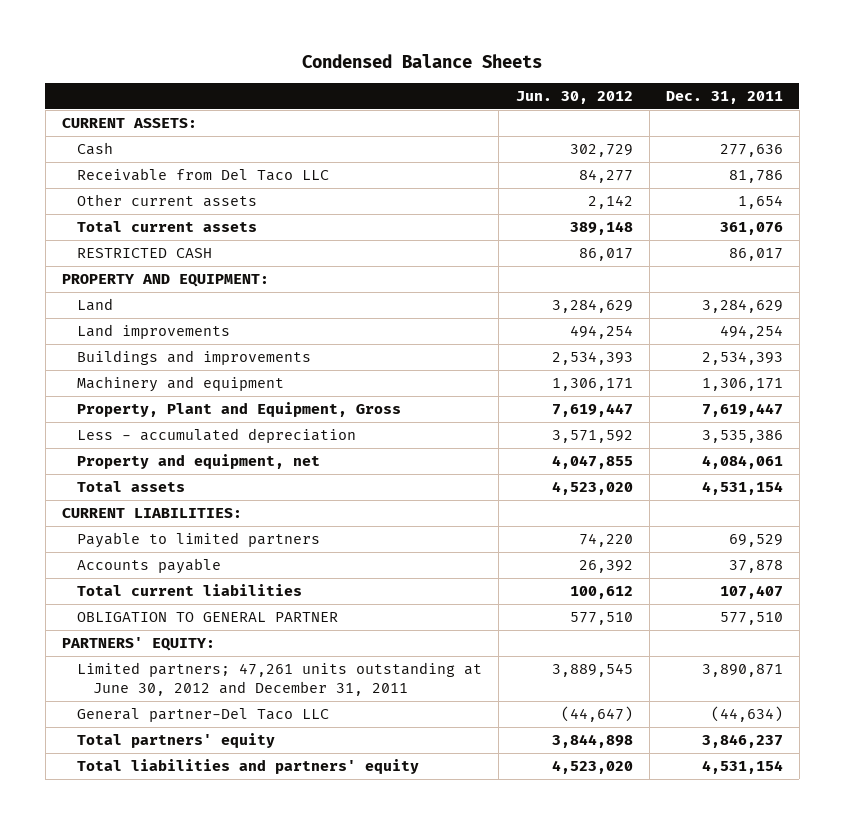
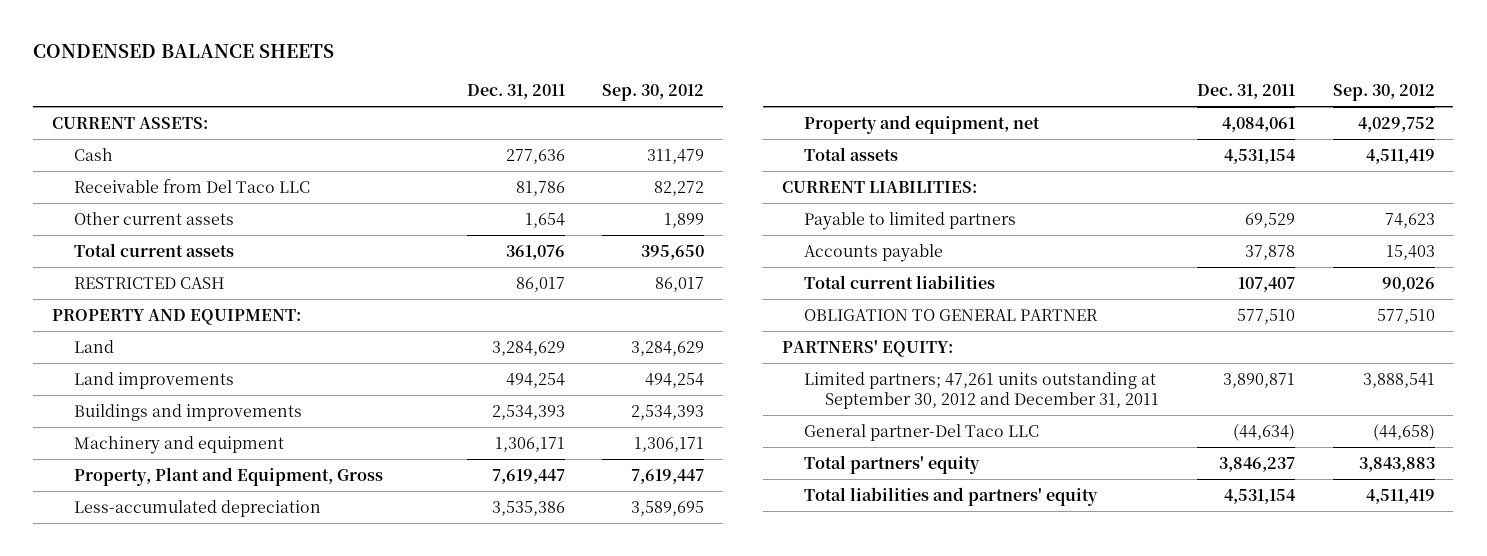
- Condensed Balance Sheets
+ CONDENSED BALANCE SHEETS
- | Jun. 30, 2012 | Dec. 31, 2011
+ | Dec. 31, 2011 | Sep. 30, 2012
- Less - accumulated depreciation | 3,571,592 | 3,535,386
+ Less-accumulated depreciation | 3,535,386 | 3,589,695
- Limited partners; 47,261 units outstanding at June 30, 2012 and December 31, 2011 | 3,889,545 | 3,890,871
+ Limited partners; 47,261 units outstanding at September 30, 2012 and December 31, 2011 | 3,890,871 | 3,888,541

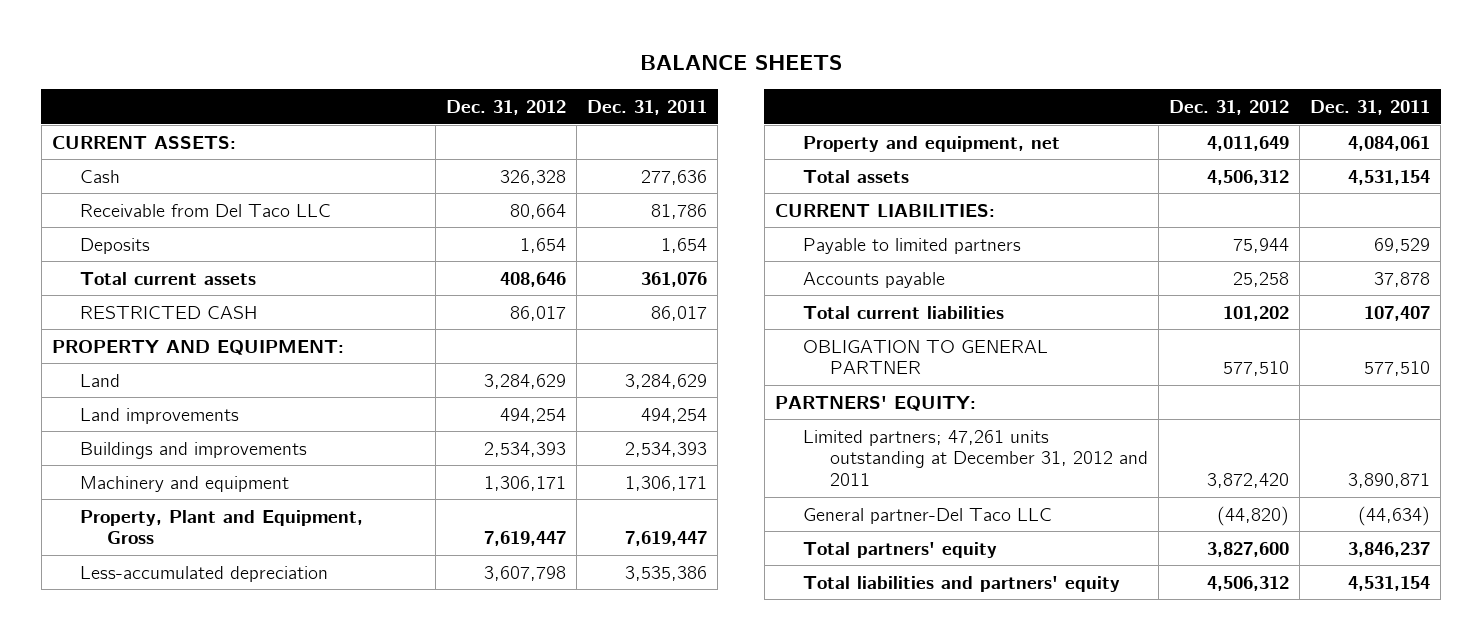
- CONDENSED BALANCE SHEETS
+ BALANCE SHEETS
- | Dec. 31, 2011 | Sep. 30, 2012
+ | Dec. 31, 2012 | Dec. 31, 2011
- Other current assets | 1,654 | 1,899
+ Deposits | 1,654 | 1,654
- Limited partners; 47,261 units outstanding at September 30, 2012 and December 31, 2011 | 3,890,871 | 3,888,541
+ Limited partners; 47,261 units outstanding at December 31, 2012 and 2011 | 3,872,420 | 3,890,871

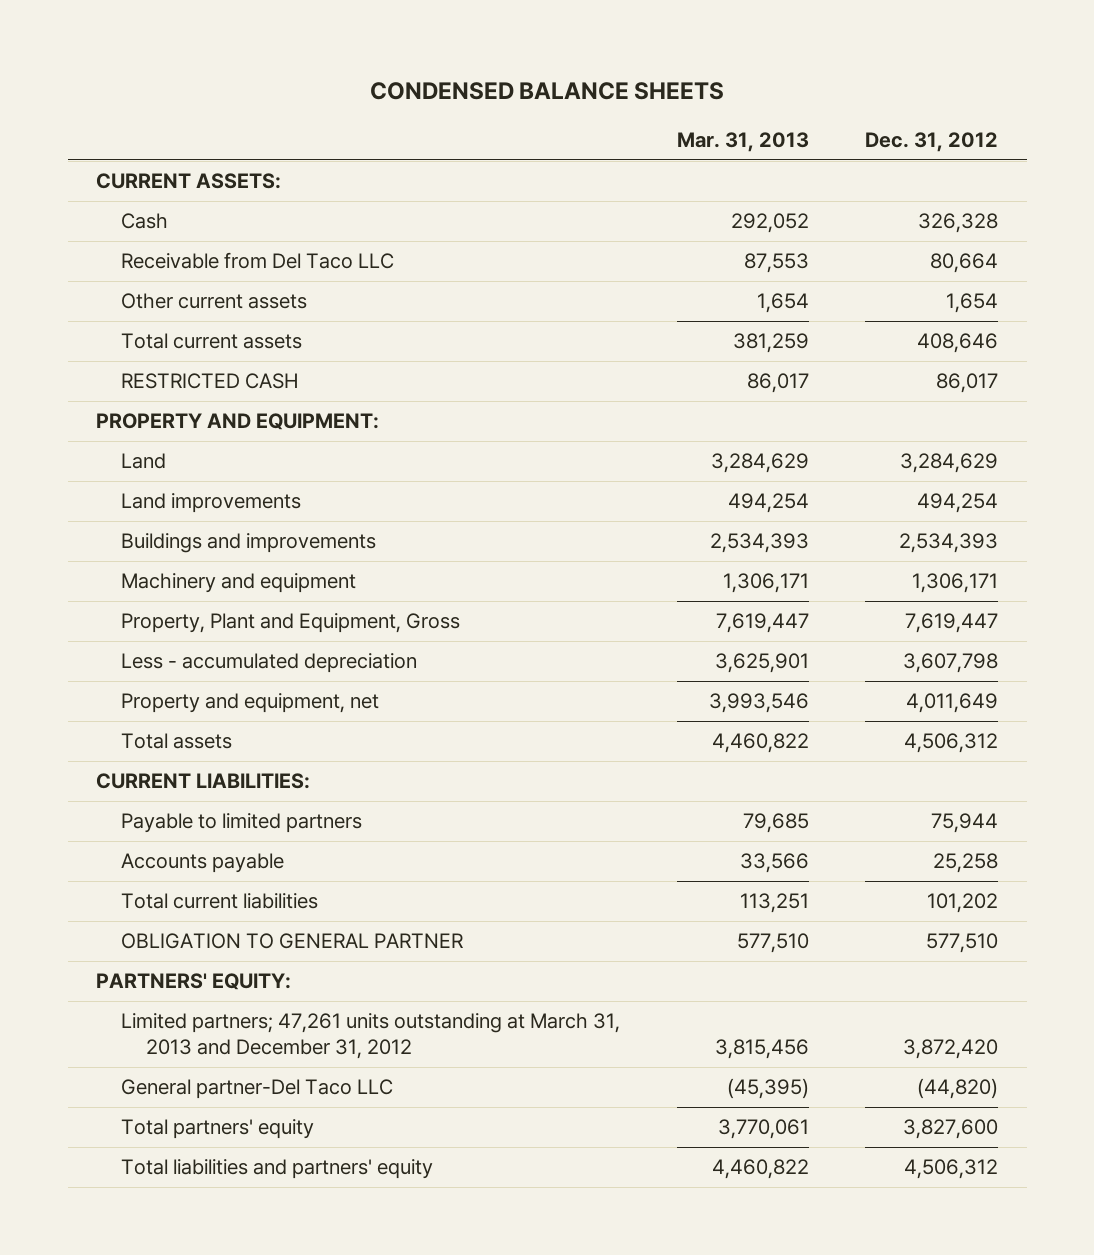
- BALANCE SHEETS
+ CONDENSED BALANCE SHEETS
- | Dec. 31, 2012 | Dec. 31, 2011
+ | Mar. 31, 2013 | Dec. 31, 2012
- Deposits | 1,654 | 1,654
+ Other current assets | 1,654 | 1,654
- Less-accumulated depreciation | 3,607,798 | 3,535,386
+ Less - accumulated depreciation | 3,625,901 | 3,607,798
- Limited partners; 47,261 units outstanding at December 31, 2012 and 2011 | 3,872,420 | 3,890,871
+ Limited partners; 47,261 units outstanding at March 31, 2013 and December 31, 2012 | 3,815,456 | 3,872,420

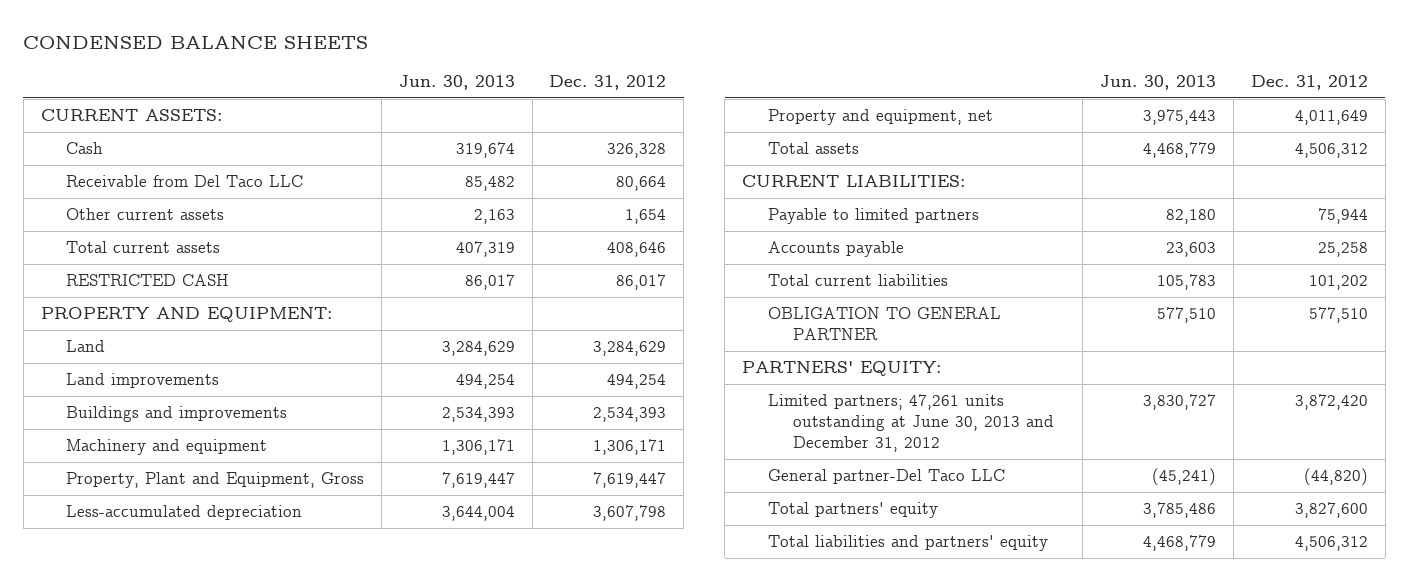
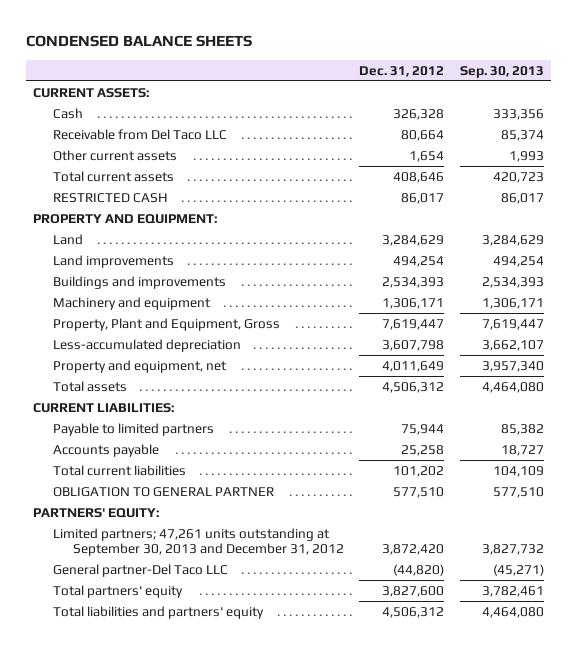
- | Jun. 30, 2013 | Dec. 31, 2012
+ | Dec. 31, 2012 | Sep. 30, 2013
- Limited partners; 47,261 units outstanding at June 30, 2013 and December 31, 2012 | 3,830,727 | 3,872,420
+ Limited partners; 47,261 units outstanding at September 30, 2013 and December 31, 2012 | 3,872,420 | 3,827,732

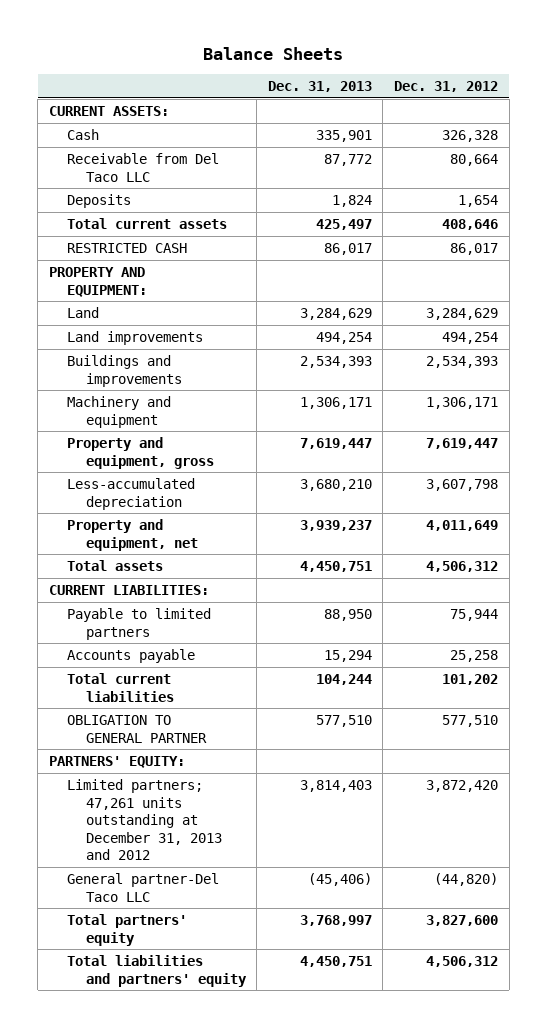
- CONDENSED BALANCE SHEETS
+ Balance Sheets
- | Dec. 31, 2012 | Sep. 30, 2013
+ | Dec. 31, 2013 | Dec. 31, 2012
- Other current assets | 1,654 | 1,993
+ Deposits | 1,824 | 1,654
- Property, Plant and Equipment, Gross | 7,619,447 | 7,619,447
+ Property and equipment, gross | 7,619,447 | 7,619,447
- Limited partners; 47,261 units outstanding at September 30, 2013 and December 31, 2012 | 3,872,420 | 3,827,732
+ Limited partners; 47,261 units outstanding at December 31, 2013 and 2012 | 3,814,403 | 3,872,420

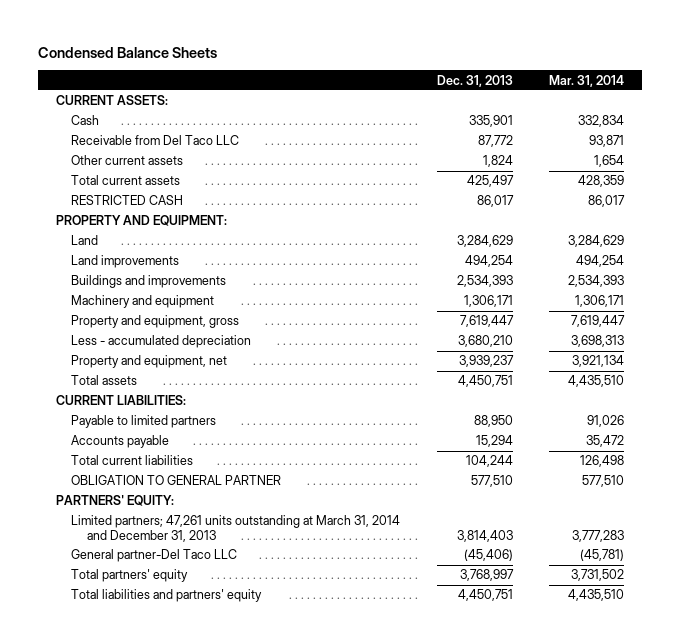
- Balance Sheets
+ Condensed Balance Sheets
- | Dec. 31, 2013 | Dec. 31, 2012
+ | Dec. 31, 2013 | Mar. 31, 2014
- Deposits | 1,824 | 1,654
+ Other current assets | 1,824 | 1,654
- Less-accumulated depreciation | 3,680,210 | 3,607,798
+ Less - accumulated depreciation | 3,680,210 | 3,698,313
- Limited partners; 47,261 units outstanding at December 31, 2013 and 2012 | 3,814,403 | 3,872,420
+ Limited partners; 47,261 units outstanding at March 31, 2014 and December 31, 2013 | 3,814,403 | 3,777,283

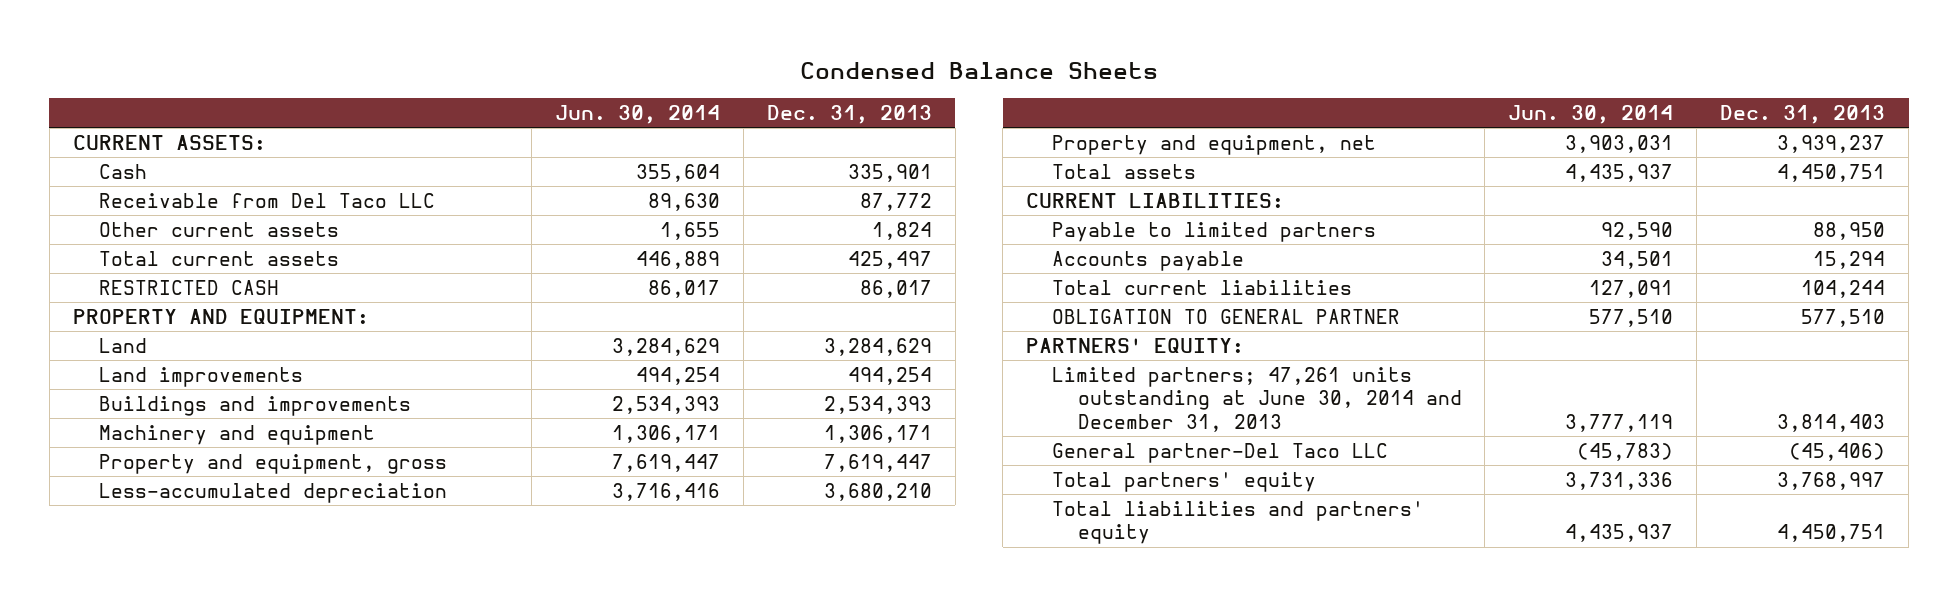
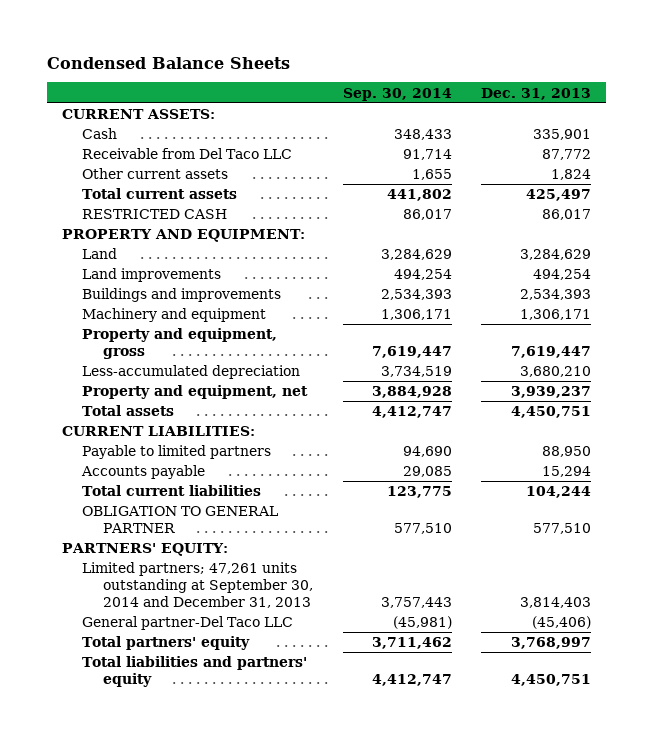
- | Jun. 30, 2014 | Dec. 31, 2013
+ | Sep. 30, 2014 | Dec. 31, 2013
- Limited partners; 47,261 units outstanding at June 30, 2014 and December 31, 2013 | 3,777,119 | 3,814,403
+ Limited partners; 47,261 units outstanding at September 30, 2014 and December 31, 2013 | 3,757,443 | 3,814,403

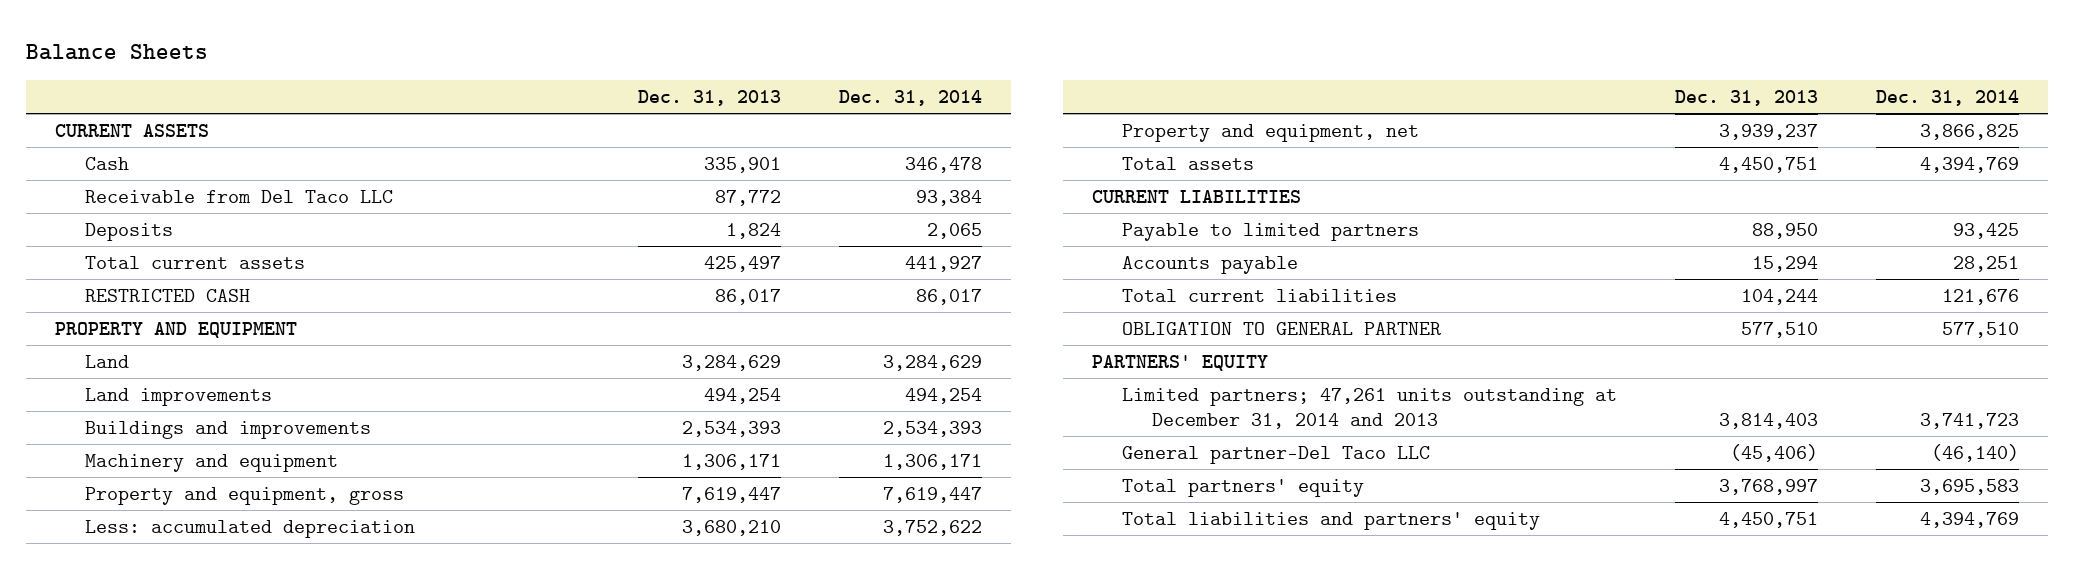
- Condensed Balance Sheets
+ Balance Sheets
- | Sep. 30, 2014 | Dec. 31, 2013
+ | Dec. 31, 2013 | Dec. 31, 2014
- CURRENT ASSETS:
+ CURRENT ASSETS
- Other current assets | 1,655 | 1,824
+ Deposits | 1,824 | 2,065
- PROPERTY AND EQUIPMENT:
+ PROPERTY AND EQUIPMENT
- Less-accumulated depreciation | 3,734,519 | 3,680,210
+ Less: accumulated depreciation | 3,680,210 | 3,752,622
- CURRENT LIABILITIES:
+ CURRENT LIABILITIES
- PARTNERS' EQUITY:
- Limited partners; 47,261 units outstanding at September 30, 2014 and December 31, 2013 | 3,757,443 | 3,814,403
+ PARTNERS' EQUITY
+ Limited partners; 47,261 units outstanding at December 31, 2014 and 2013 | 3,814,403 | 3,741,723

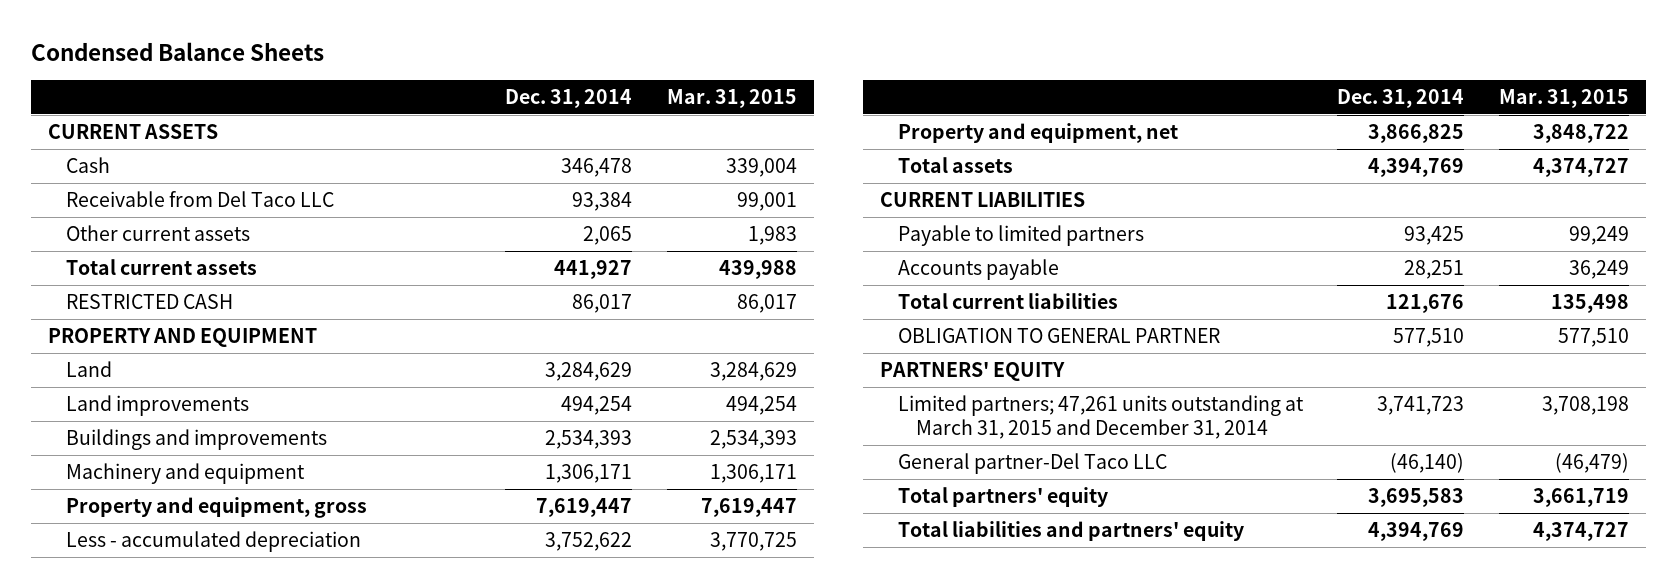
- Balance Sheets
+ Condensed Balance Sheets
- | Dec. 31, 2013 | Dec. 31, 2014
+ | Dec. 31, 2014 | Mar. 31, 2015
- Deposits | 1,824 | 2,065
+ Other current assets | 2,065 | 1,983
- Less: accumulated depreciation | 3,680,210 | 3,752,622
+ Less - accumulated depreciation | 3,752,622 | 3,770,725
- Limited partners; 47,261 units outstanding at December 31, 2014 and 2013 | 3,814,403 | 3,741,723
+ Limited partners; 47,261 units outstanding at March 31, 2015 and December 31, 2014 | 3,741,723 | 3,708,198

